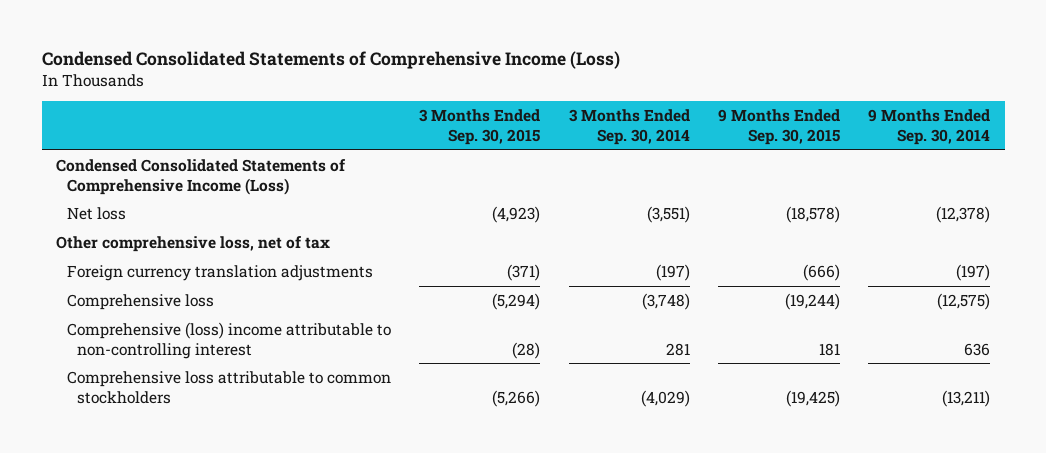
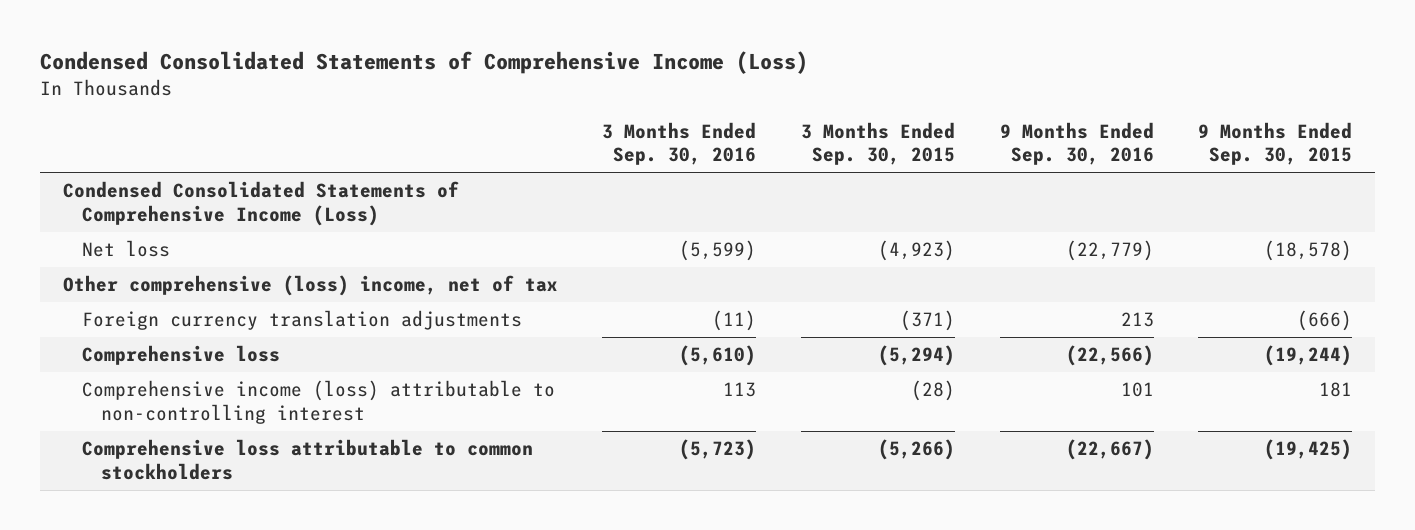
- | 3 Months Ended Sep. 30, 2015 | 3 Months Ended Sep. 30, 2014 | 9 Months Ended Sep. 30, 2015 | 9 Months Ended Sep. 30, 2014
+ | 3 Months Ended Sep. 30, 2016 | 3 Months Ended Sep. 30, 2015 | 9 Months Ended Sep. 30, 2016 | 9 Months Ended Sep. 30, 2015
- Other comprehensive loss, net of tax
+ Other comprehensive (loss) income, net of tax
- Comprehensive (loss) income attributable to non-controlling interest | (28) | 281 | 181 | 636
+ Comprehensive income (loss) attributable to non-controlling interest | 113 | (28) | 101 | 181

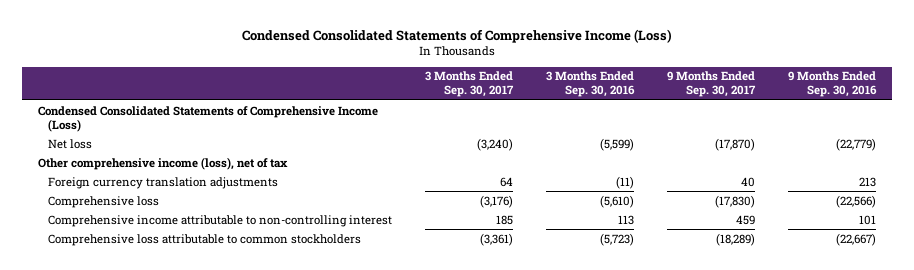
- | 3 Months Ended Sep. 30, 2016 | 3 Months Ended Sep. 30, 2015 | 9 Months Ended Sep. 30, 2016 | 9 Months Ended Sep. 30, 2015
+ | 3 Months Ended Sep. 30, 2017 | 3 Months Ended Sep. 30, 2016 | 9 Months Ended Sep. 30, 2017 | 9 Months Ended Sep. 30, 2016
- Other comprehensive (loss) income, net of tax
+ Other comprehensive income (loss), net of tax
- Comprehensive income (loss) attributable to non-controlling interest | 113 | (28) | 101 | 181
+ Comprehensive income attributable to non-controlling interest | 185 | 113 | 459 | 101

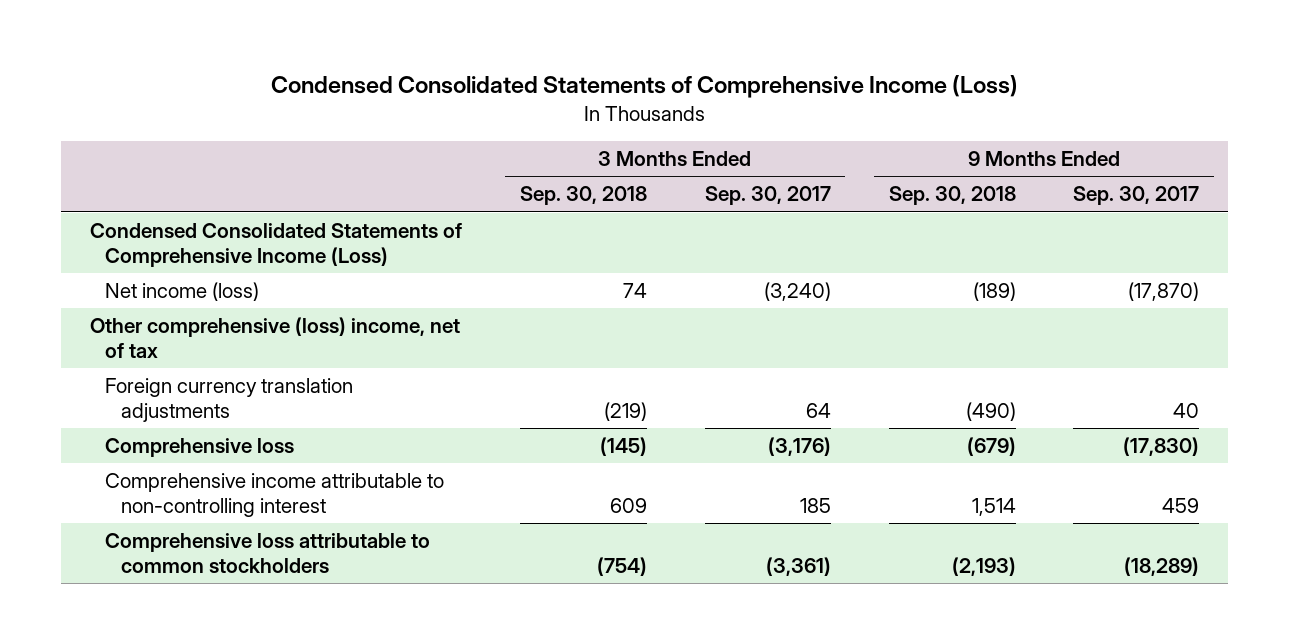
- | 3 Months Ended Sep. 30, 2017 | 3 Months Ended Sep. 30, 2016 | 9 Months Ended Sep. 30, 2017 | 9 Months Ended Sep. 30, 2016
+ | 3 Months Ended Sep. 30, 2018 | 3 Months Ended Sep. 30, 2017 | 9 Months Ended Sep. 30, 2018 | 9 Months Ended Sep. 30, 2017
- Net loss | (3,240) | (5,599) | (17,870) | (22,779)
- Other comprehensive income (loss), net of tax
+ Net income (loss) | 74 | (3,240) | (189) | (17,870)
+ Other comprehensive (loss) income, net of tax

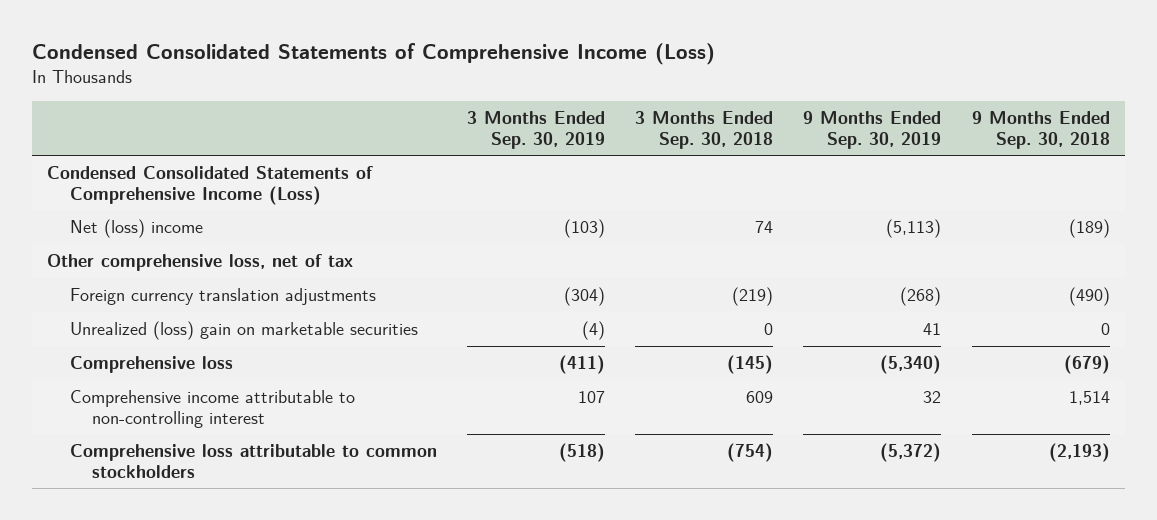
- | 3 Months Ended Sep. 30, 2018 | 3 Months Ended Sep. 30, 2017 | 9 Months Ended Sep. 30, 2018 | 9 Months Ended Sep. 30, 2017
+ | 3 Months Ended Sep. 30, 2019 | 3 Months Ended Sep. 30, 2018 | 9 Months Ended Sep. 30, 2019 | 9 Months Ended Sep. 30, 2018
- Net income (loss) | 74 | (3,240) | (189) | (17,870)
- Other comprehensive (loss) income, net of tax
+ Net (loss) income | (103) | 74 | (5,113) | (189)
+ Other comprehensive loss, net of tax
+ Unrealized (loss) gain on marketable securities | (4) | 0 | 41 | 0

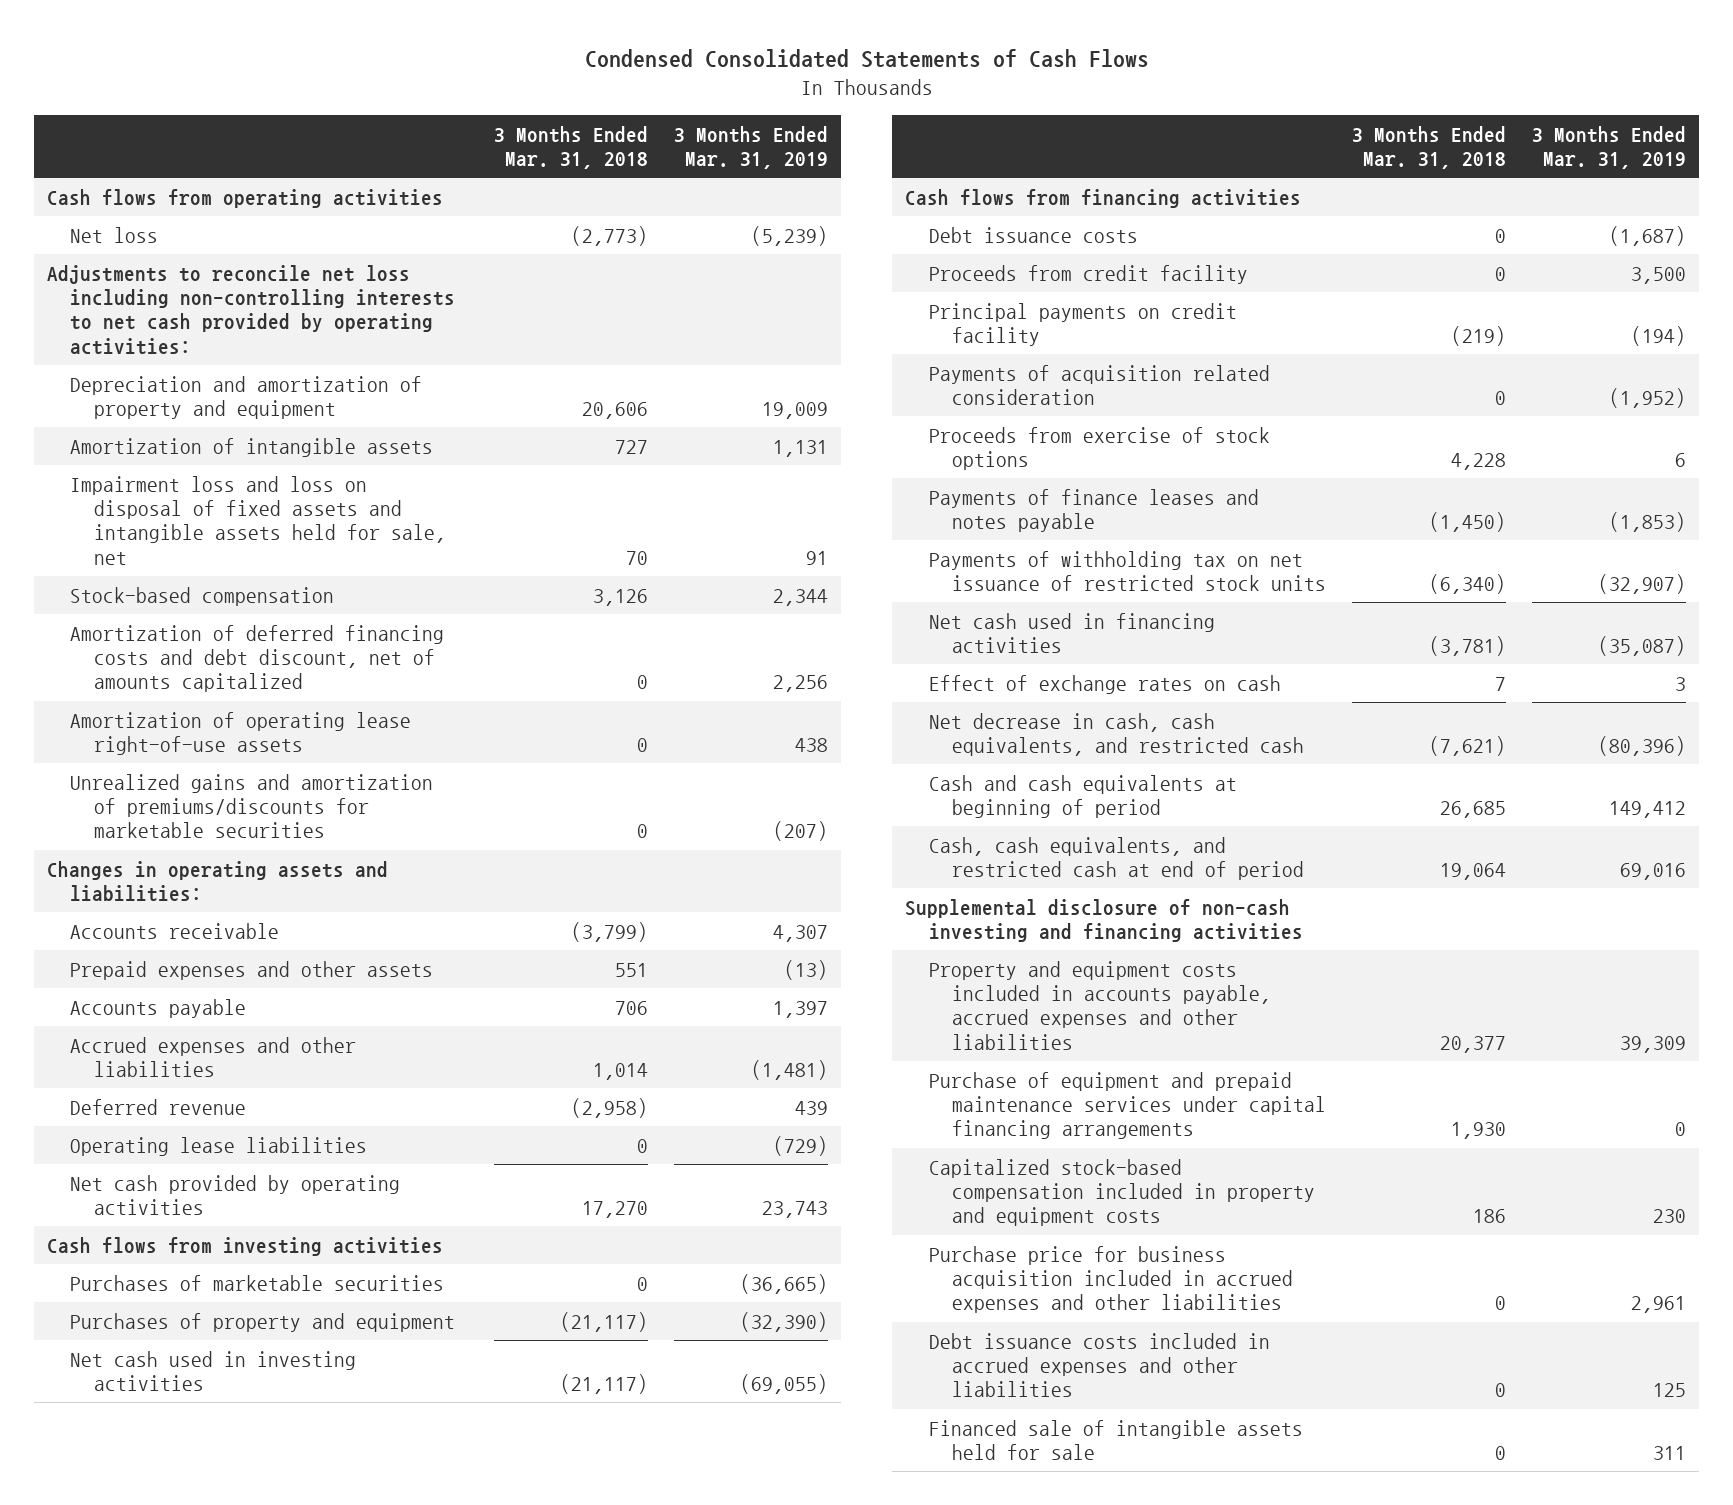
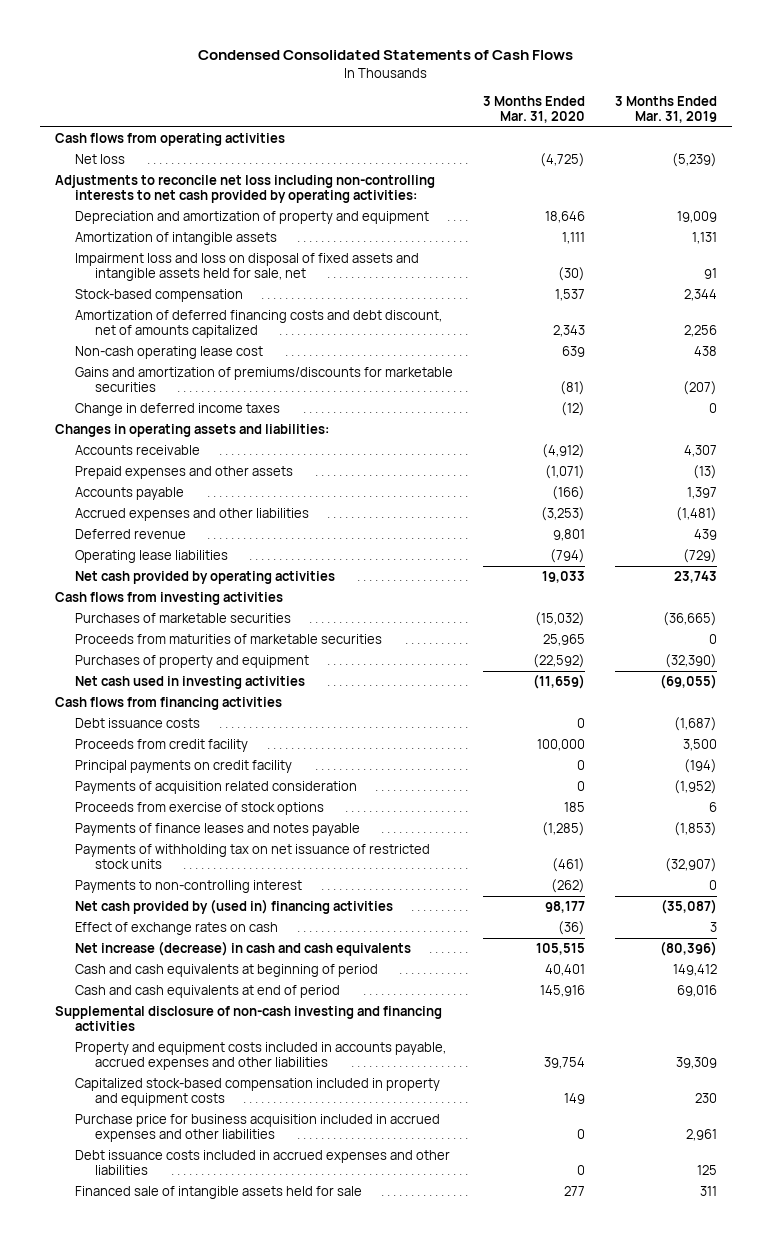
- | 3 Months Ended Mar. 31, 2018 | 3 Months Ended Mar. 31, 2019
+ | 3 Months Ended Mar. 31, 2020 | 3 Months Ended Mar. 31, 2019
- Amortization of operating lease right-of-use assets | 0 | 438
- Unrealized gains and amortization of premiums/discounts for marketable securities | 0 | (207)
+ Non-cash operating lease cost | 639 | 438
+ Gains and amortization of premiums/discounts for marketable securities | (81) | (207)
+ Change in deferred income taxes | (12) | 0
+ Proceeds from maturities of marketable securities | 25,965 | 0
- Net cash used in financing activities | (3,781) | (35,087)
+ Payments to non-controlling interest | (262) | 0
+ Net cash provided by (used in) financing activities | 98,177 | (35,087)
- Net decrease in cash, cash equivalents, and restricted cash | (7,621) | (80,396)
+ Net increase (decrease) in cash and cash equivalents | 105,515 | (80,396)
- Cash, cash equivalents, and restricted cash at end of period | 19,064 | 69,016
+ Cash and cash equivalents at end of period | 145,916 | 69,016
- Purchase of equipment and prepaid maintenance services under capital financing arrangements | 1,930 | 0

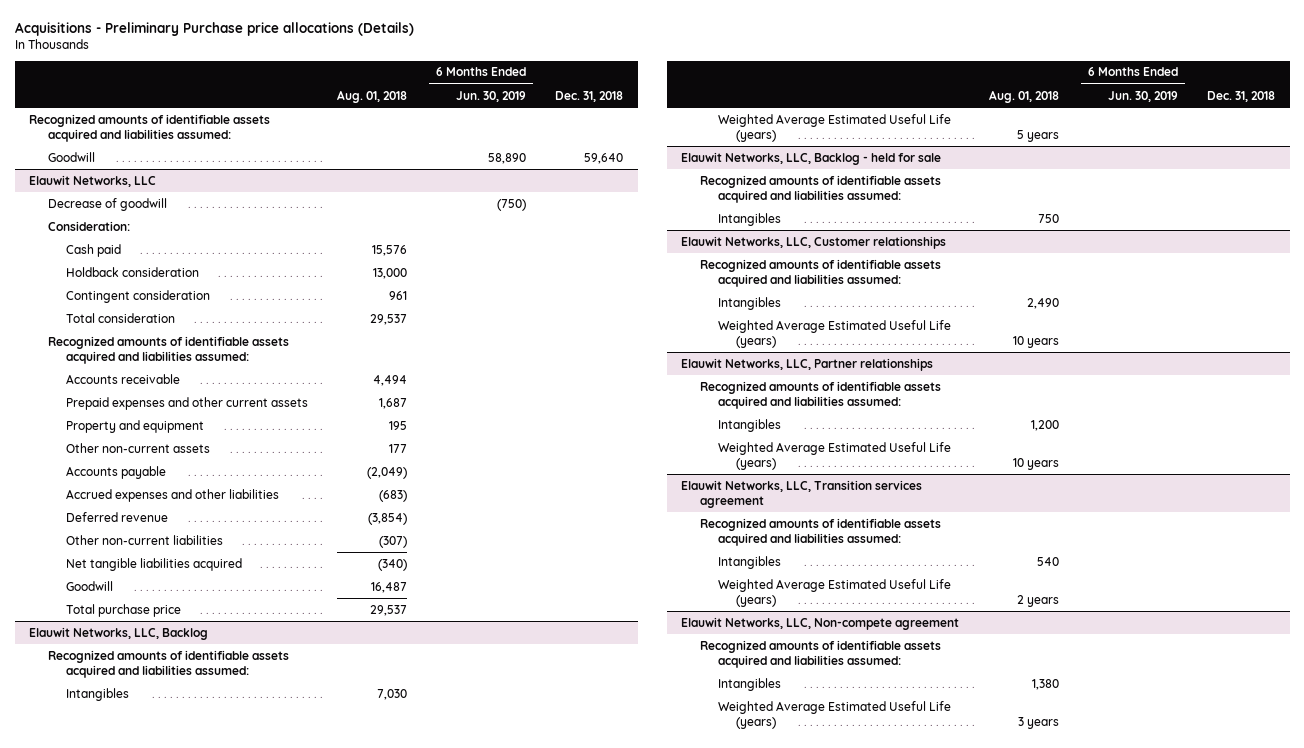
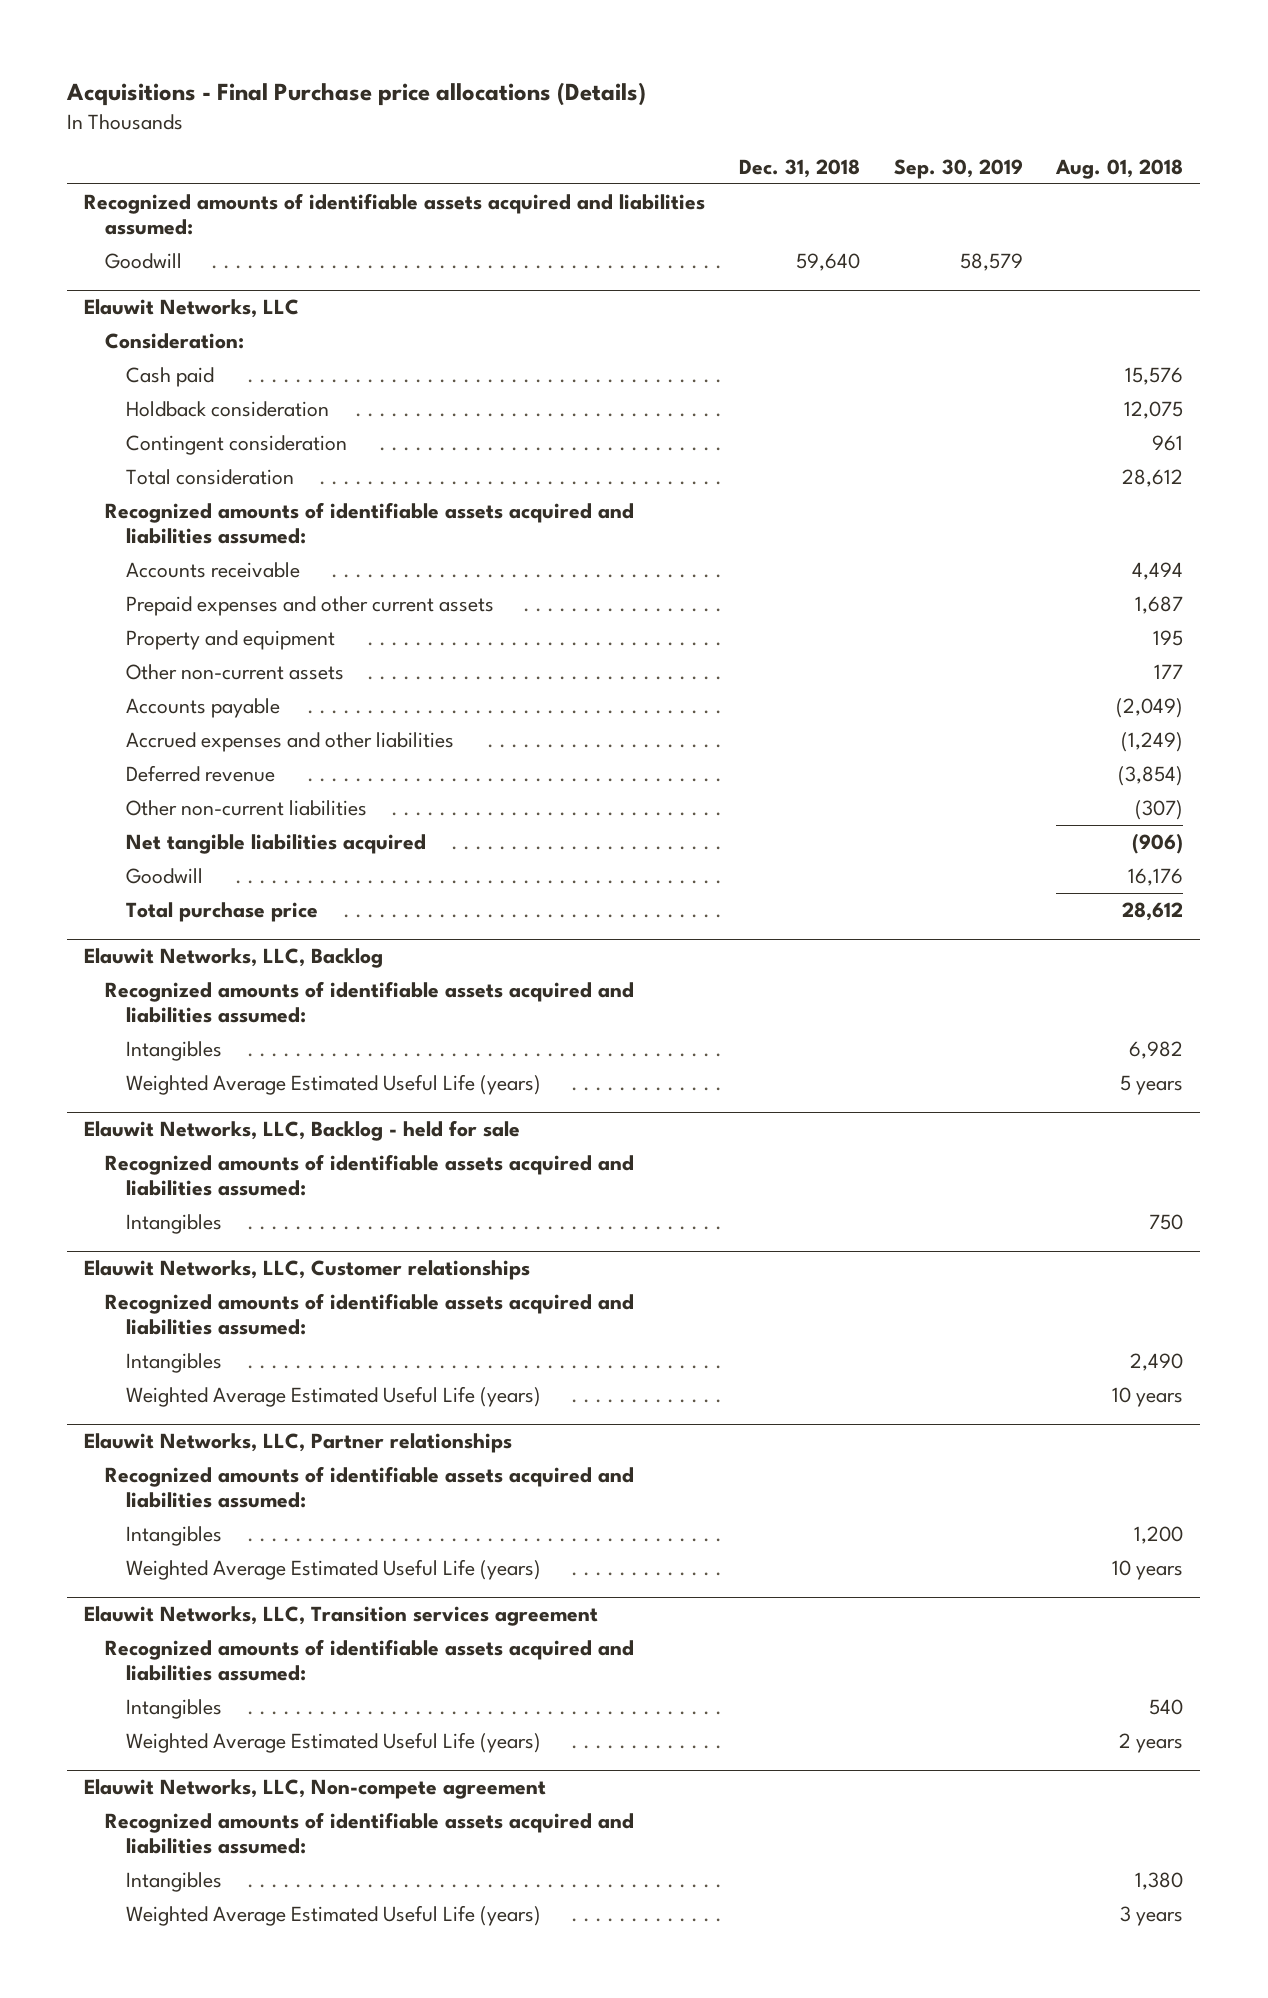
- Acquisitions - Preliminary Purchase price allocations (Details)
+ Acquisitions - Final Purchase price allocations (Details)
- | Aug. 01, 2018 | 6 Months Ended Jun. 30, 2019 | Dec. 31, 2018
+ | Dec. 31, 2018 | Sep. 30, 2019 | Aug. 01, 2018
@ Elauwit Networks, LLC
- Decrease of goodwill | | (750) |
- Holdback consideration | 13,000 | |
+ Holdback consideration | | | 12,075
- Total consideration | 29,537 | |
+ Total consideration | | | 28,612
- Accrued expenses and other liabilities | (683) | |
+ Accrued expenses and other liabilities | | | (1,249)
- Net tangible liabilities acquired | (340) | |
- Goodwill | 16,487 | |
- Total purchase price | 29,537 | |
+ Net tangible liabilities acquired | | | (906)
+ Goodwill | | | 16,176
+ Total purchase price | | | 28,612
@ Elauwit Networks, LLC, Backlog
- Intangibles | 7,030 | |
+ Intangibles | | | 6,982

